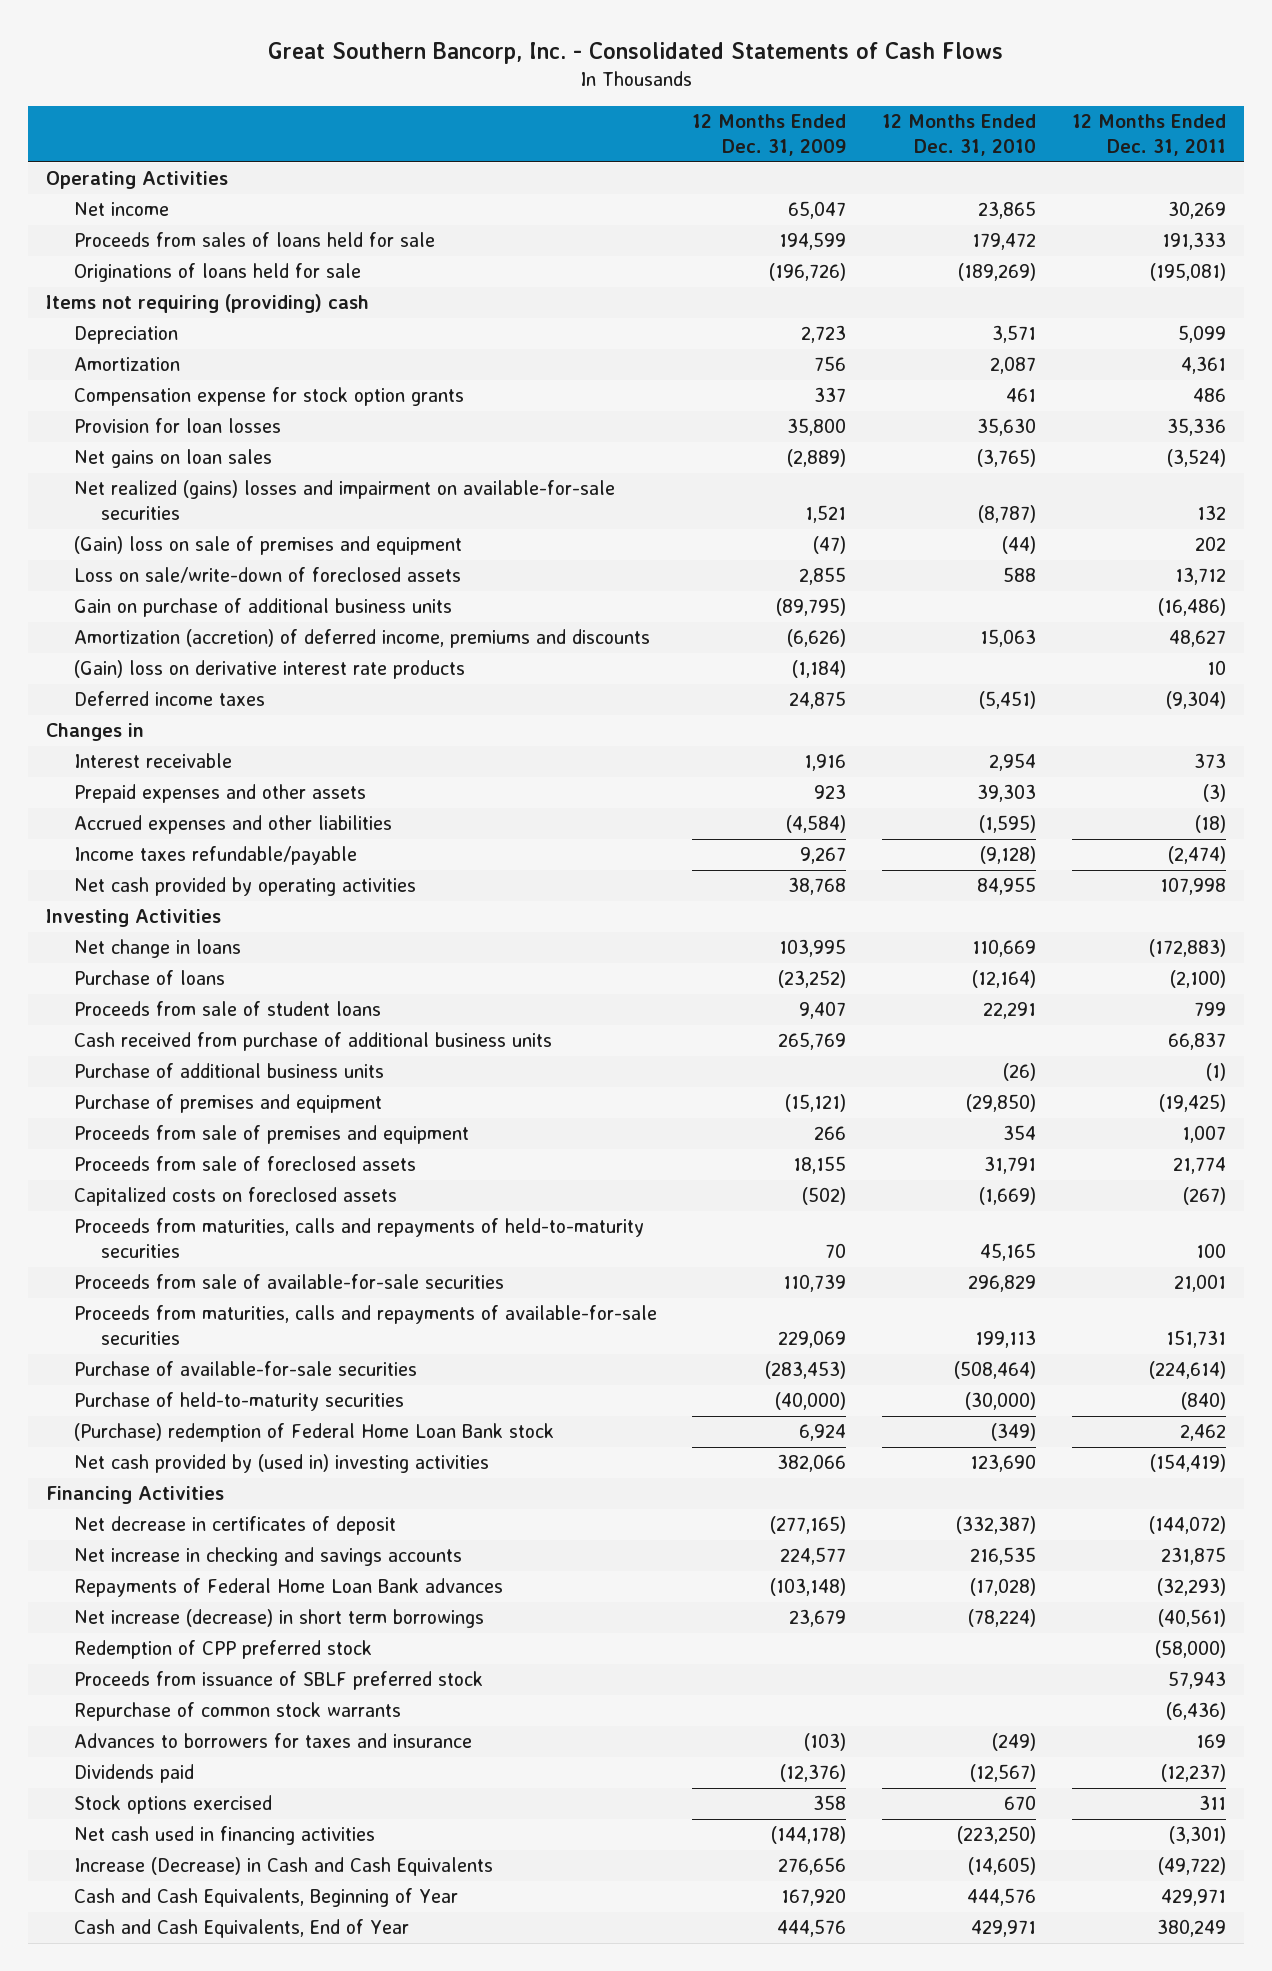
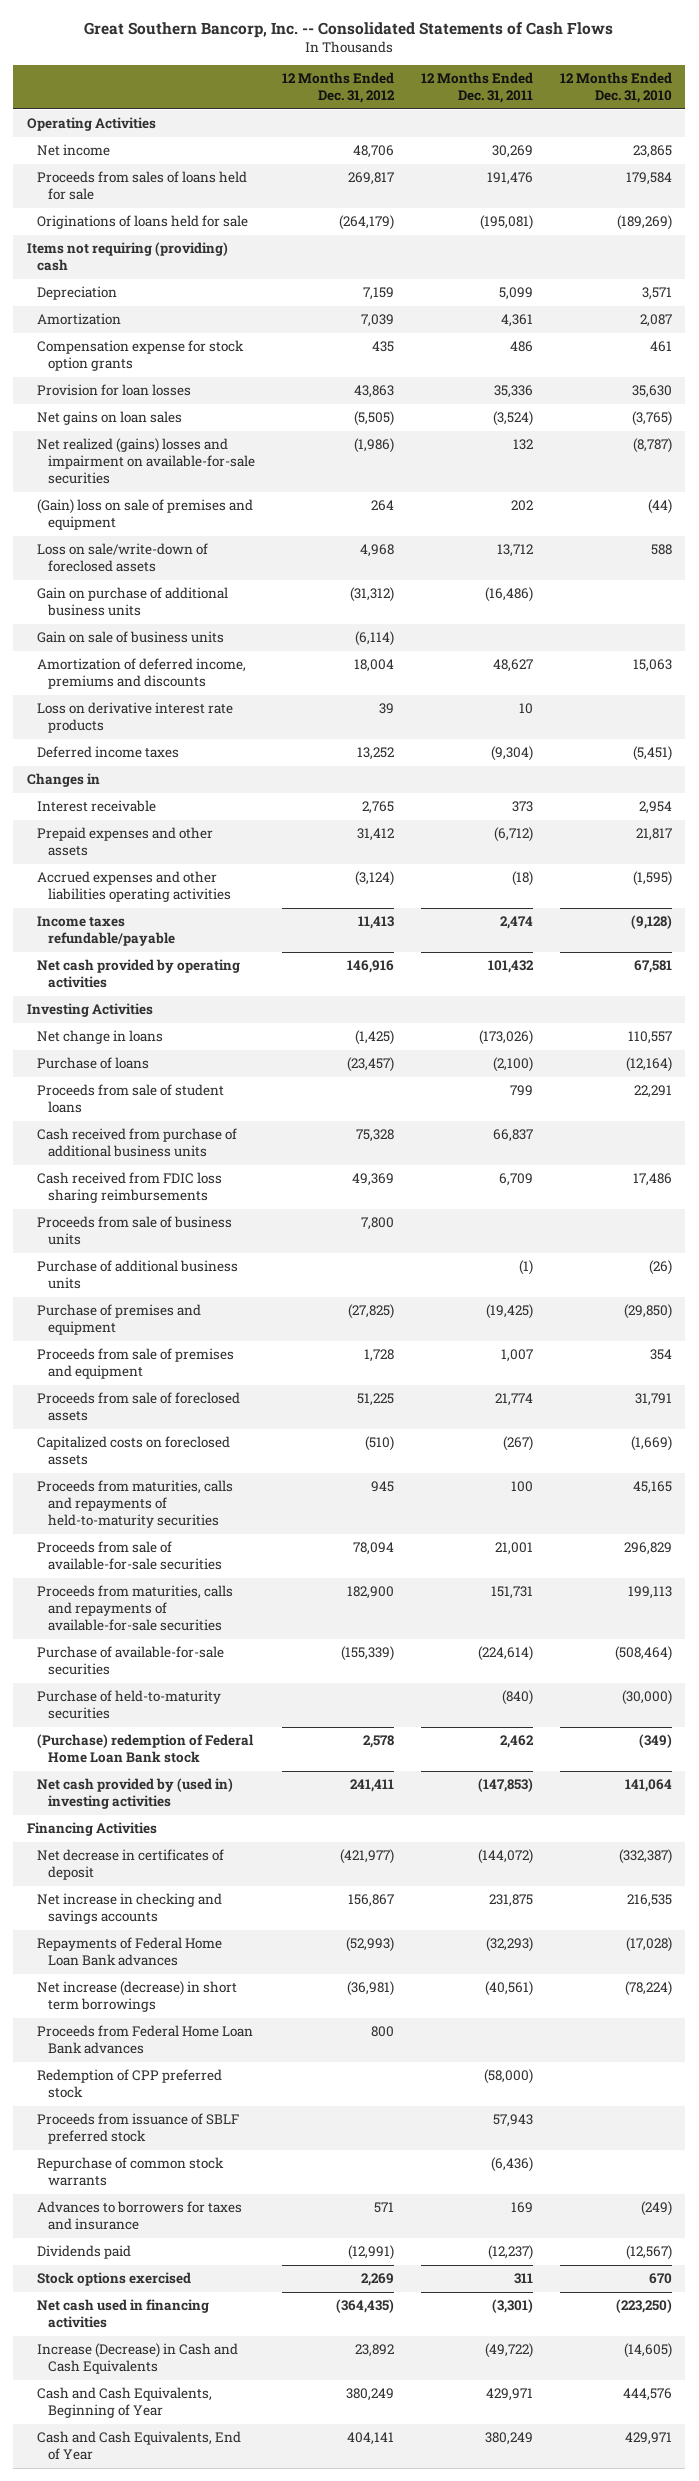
- Great Southern Bancorp, Inc. - Consolidated Statements of Cash Flows
+ Great Southern Bancorp, Inc. -- Consolidated Statements of Cash Flows
- | 12 Months Ended Dec. 31, 2009 | 12 Months Ended Dec. 31, 2010 | 12 Months Ended Dec. 31, 2011
+ | 12 Months Ended Dec. 31, 2012 | 12 Months Ended Dec. 31, 2011 | 12 Months Ended Dec. 31, 2010
- Proceeds from sales of loans held for sale | 194,599 | 179,472 | 191,333
+ Proceeds from sales of loans held for sale | 269,817 | 191,476 | 179,584
- Amortization (accretion) of deferred income, premiums and discounts | (6,626) | 15,063 | 48,627
- (Gain) loss on derivative interest rate products | (1,184) | | 10
+ Gain on sale of business units | (6,114) | |
+ Amortization of deferred income, premiums and discounts | 18,004 | 48,627 | 15,063
+ Loss on derivative interest rate products | 39 | 10 |
- Prepaid expenses and other assets | 923 | 39,303 | (3)
- Accrued expenses and other liabilities | (4,584) | (1,595) | (18)
- Income taxes refundable/payable | 9,267 | (9,128) | (2,474)
- Net cash provided by operating activities | 38,768 | 84,955 | 107,998
+ Prepaid expenses and other assets | 31,412 | (6,712) | 21,817
+ Accrued expenses and other liabilities operating activities | (3,124) | (18) | (1,595)
+ Income taxes refundable/payable | 11,413 | 2,474 | (9,128)
+ Net cash provided by operating activities | 146,916 | 101,432 | 67,581
- Net change in loans | 103,995 | 110,669 | (172,883)
+ Net change in loans | (1,425) | (173,026) | 110,557
+ Cash received from FDIC loss sharing reimbursements | 49,369 | 6,709 | 17,486
+ Proceeds from sale of business units | 7,800 | |
- Net cash provided by (used in) investing activities | 382,066 | 123,690 | (154,419)
+ Net cash provided by (used in) investing activities | 241,411 | (147,853) | 141,064
+ Proceeds from Federal Home Loan Bank advances | 800 | |

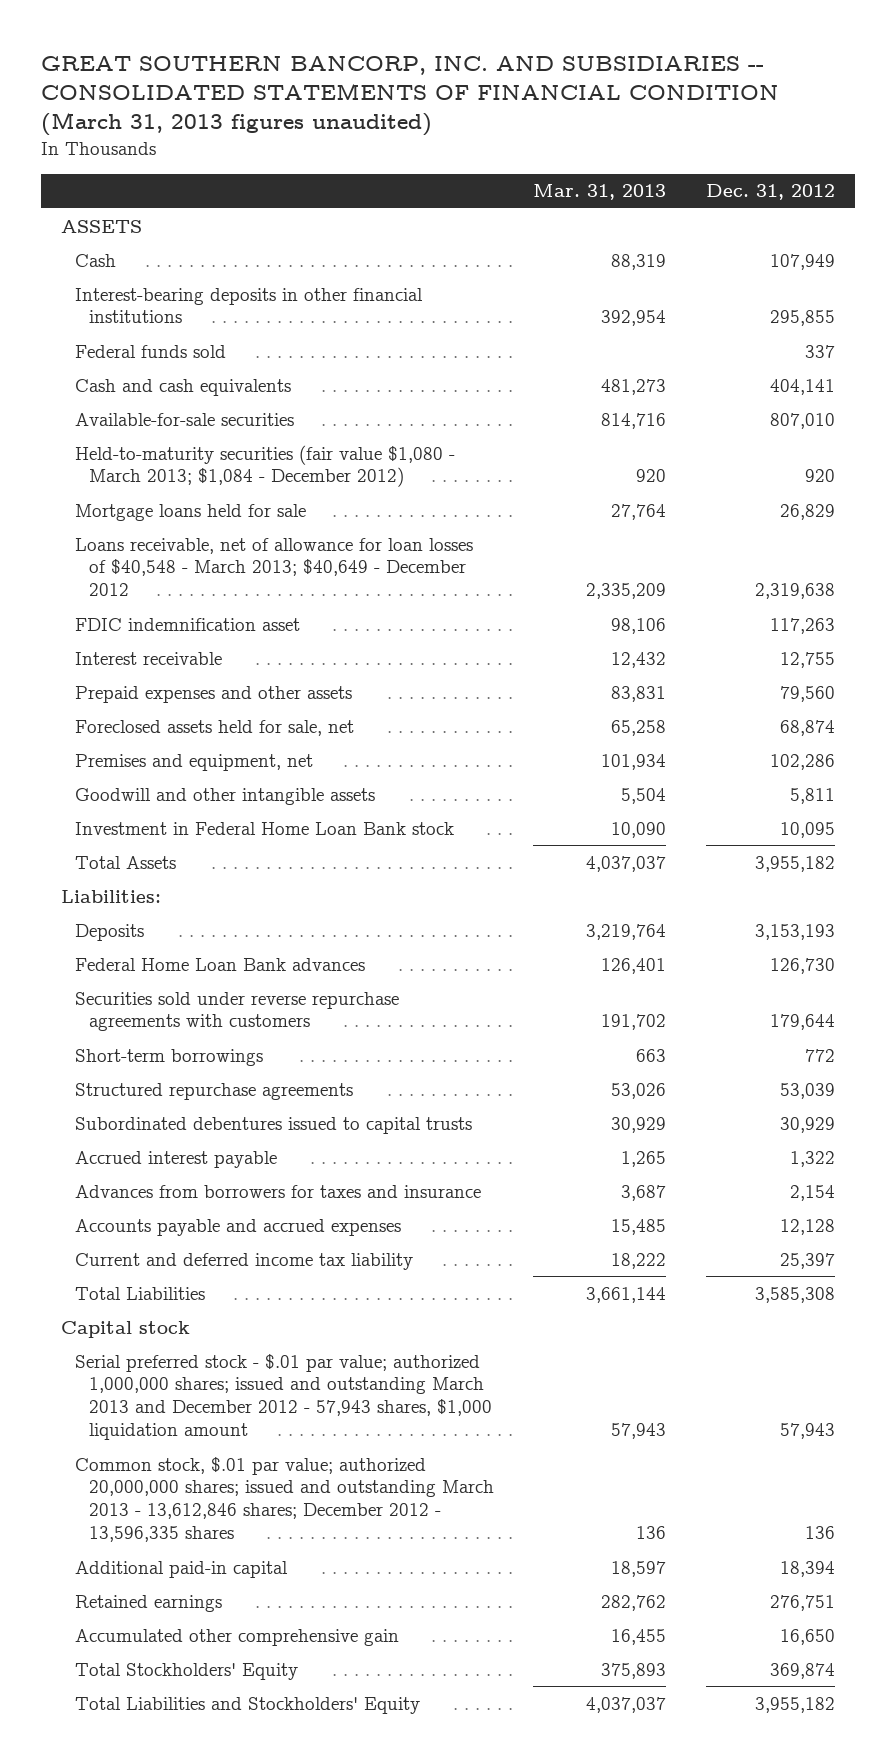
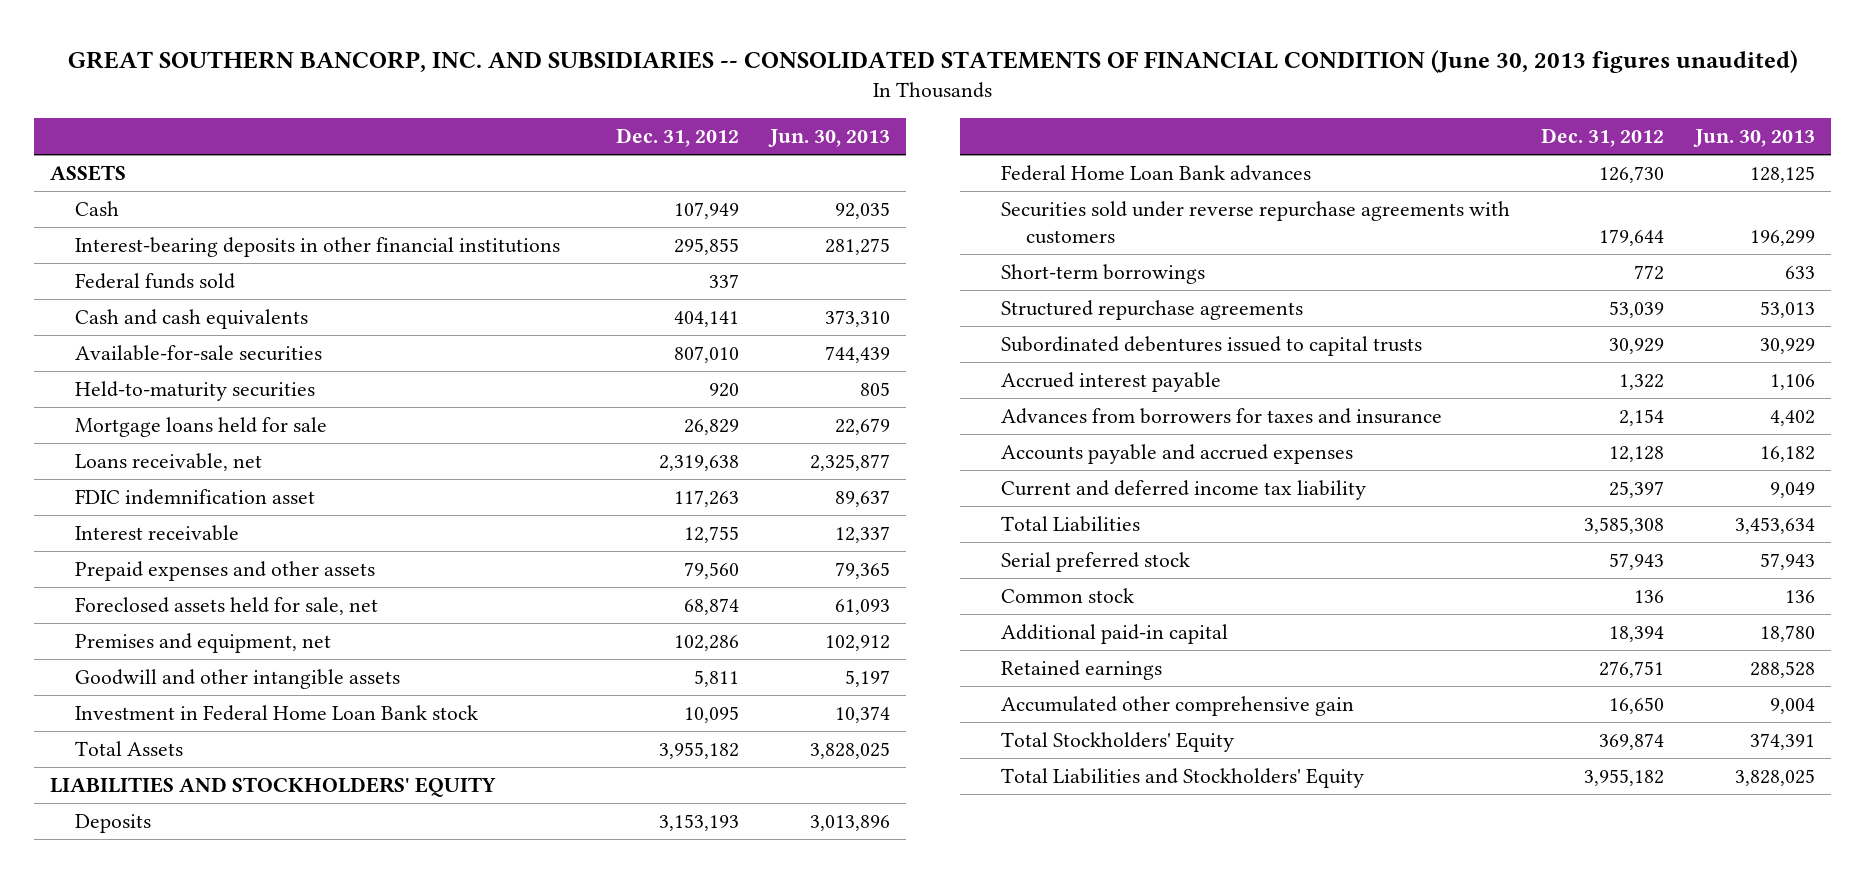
- GREAT SOUTHERN BANCORP, INC. AND SUBSIDIARIES -- CONSOLIDATED STATEMENTS OF FINANCIAL CONDITION (March 31, 2013 figures unaudited)
+ GREAT SOUTHERN BANCORP, INC. AND SUBSIDIARIES -- CONSOLIDATED STATEMENTS OF FINANCIAL CONDITION (June 30, 2013 figures unaudited)
- | Mar. 31, 2013 | Dec. 31, 2012
+ | Dec. 31, 2012 | Jun. 30, 2013
- Held-to-maturity securities (fair value $1,080 - March 2013; $1,084 - December 2012) | 920 | 920
+ Held-to-maturity securities | 920 | 805
- Loans receivable, net of allowance for loan losses of $40,548 - March 2013; $40,649 - December 2012 | 2,335,209 | 2,319,638
+ Loans receivable, net | 2,319,638 | 2,325,877
- Liabilities:
+ LIABILITIES AND STOCKHOLDERS' EQUITY
- Capital stock
- Serial preferred stock - $.01 par value; authorized 1,000,000 shares; issued and outstanding March 2013 and December 2012 - 57,943 shares, $1,000 liquidation amount | 57,943 | 57,943
- Common stock, $.01 par value; authorized 20,000,000 shares; issued and outstanding March 2013 - 13,612,846 shares; December 2012 - 13,596,335 shares | 136 | 136
+ Serial preferred stock | 57,943 | 57,943
+ Common stock | 136 | 136

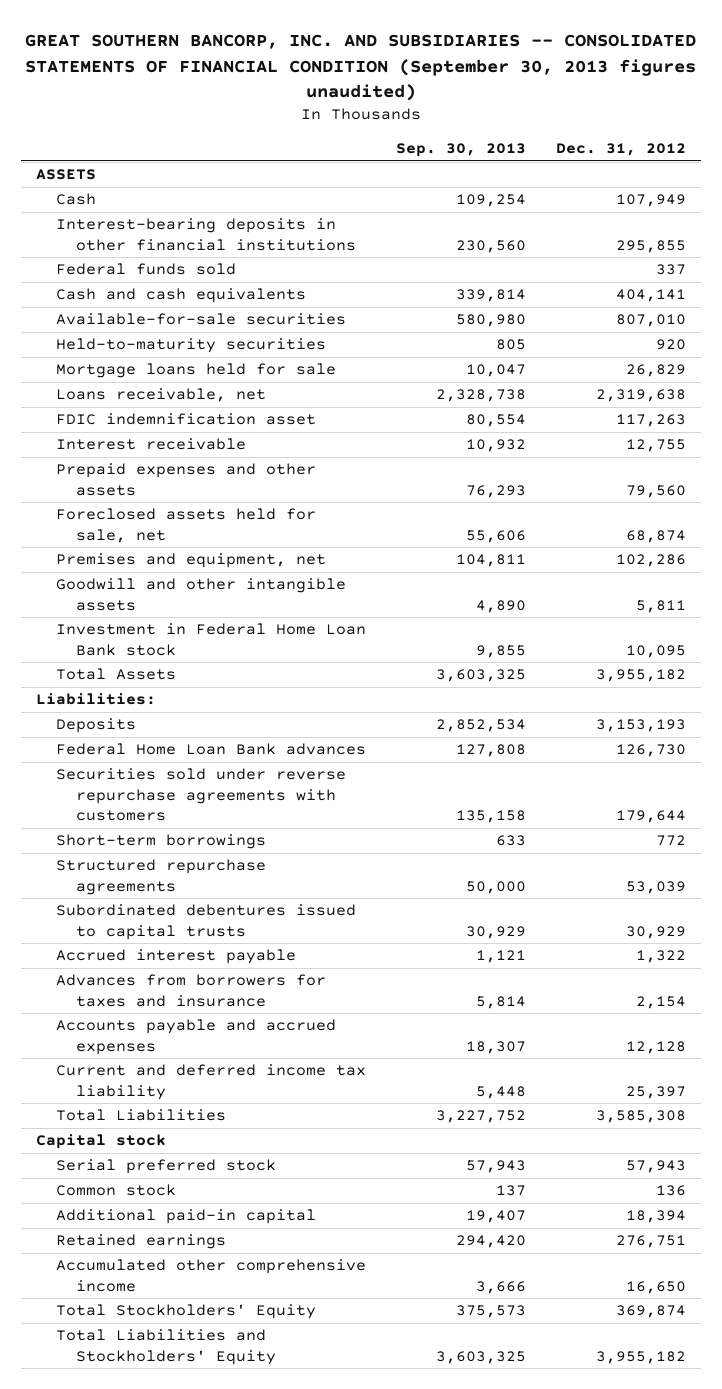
- GREAT SOUTHERN BANCORP, INC. AND SUBSIDIARIES -- CONSOLIDATED STATEMENTS OF FINANCIAL CONDITION (June 30, 2013 figures unaudited)
+ GREAT SOUTHERN BANCORP, INC. AND SUBSIDIARIES -- CONSOLIDATED STATEMENTS OF FINANCIAL CONDITION (September 30, 2013 figures unaudited)
- | Dec. 31, 2012 | Jun. 30, 2013
+ | Sep. 30, 2013 | Dec. 31, 2012
- LIABILITIES AND STOCKHOLDERS' EQUITY
+ Liabilities:
+ Capital stock
- Accumulated other comprehensive gain | 16,650 | 9,004
+ Accumulated other comprehensive income | 3,666 | 16,650

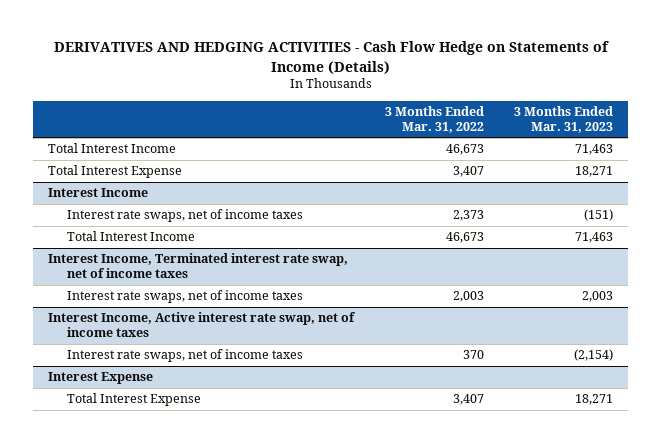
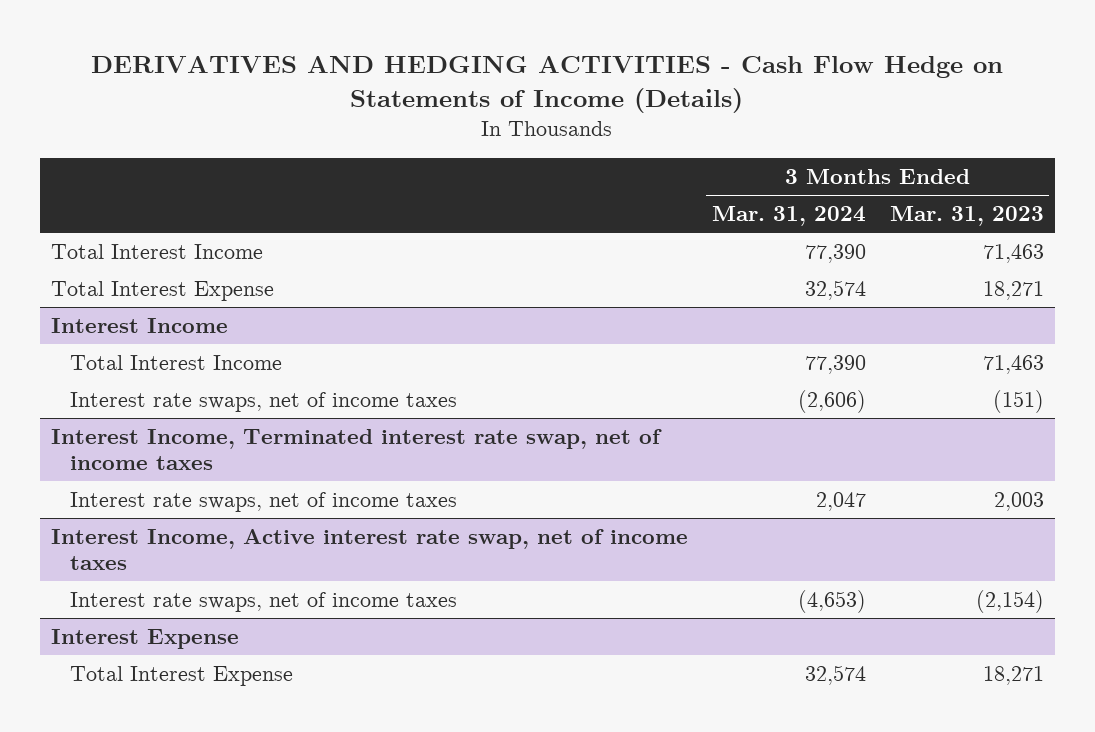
- | 3 Months Ended Mar. 31, 2022 | 3 Months Ended Mar. 31, 2023
+ | 3 Months Ended Mar. 31, 2024 | 3 Months Ended Mar. 31, 2023
@ Interest Income
moved down: Interest rate swaps, net of income taxes | (2,606) | (151)

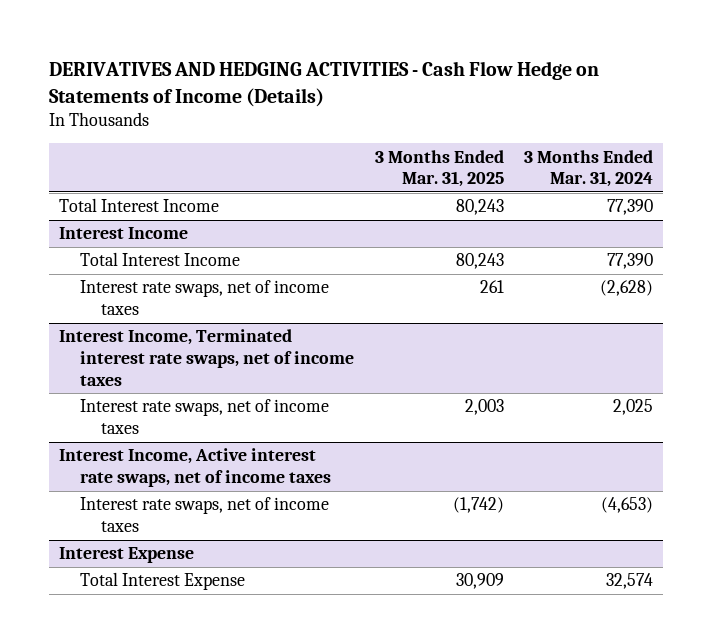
- | 3 Months Ended Mar. 31, 2024 | 3 Months Ended Mar. 31, 2023
+ | 3 Months Ended Mar. 31, 2025 | 3 Months Ended Mar. 31, 2024
- Total Interest Expense | 32,574 | 18,271
@ Interest Income
- Interest rate swaps, net of income taxes | (2,606) | (151)
- Interest Income, Terminated interest rate swap, net of income taxes
- Interest rate swaps, net of income taxes | 2,047 | 2,003
- Interest Income, Active interest rate swap, net of income taxes
@ Interest Income
+ Interest rate swaps, net of income taxes | 261 | (2,628)
+ Interest Income, Terminated interest rate swaps, net of income taxes
+ Interest rate swaps, net of income taxes | 2,003 | 2,025
+ Interest Income, Active interest rate swaps, net of income taxes

